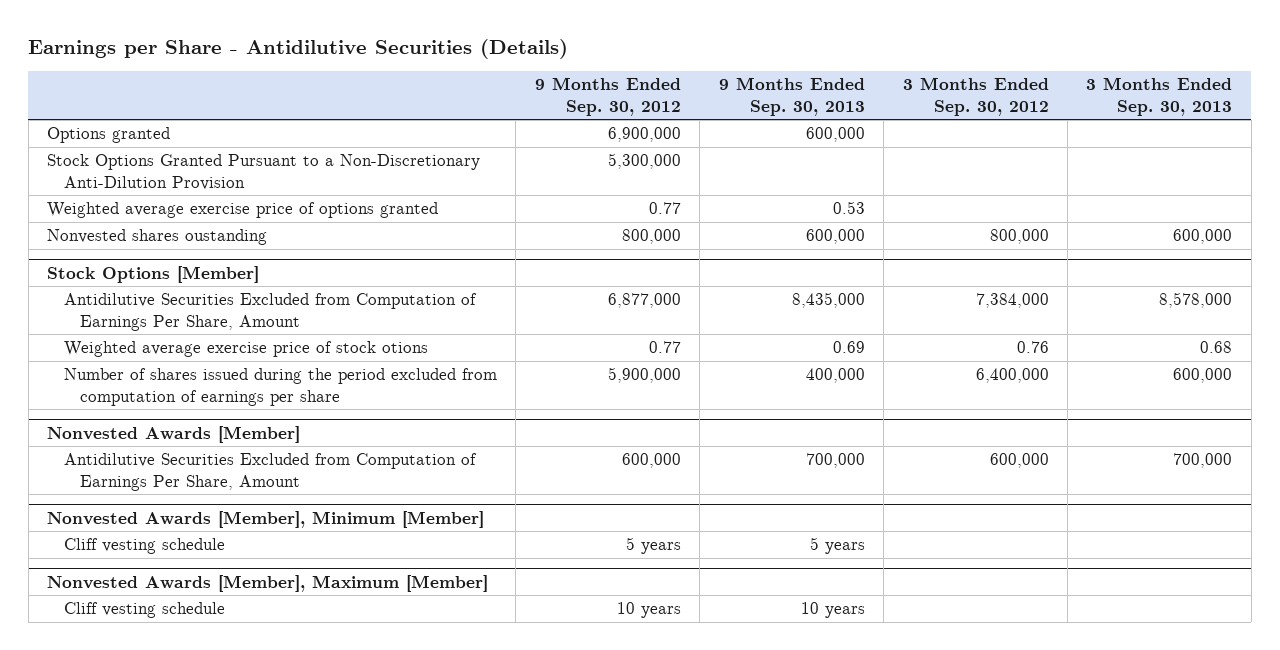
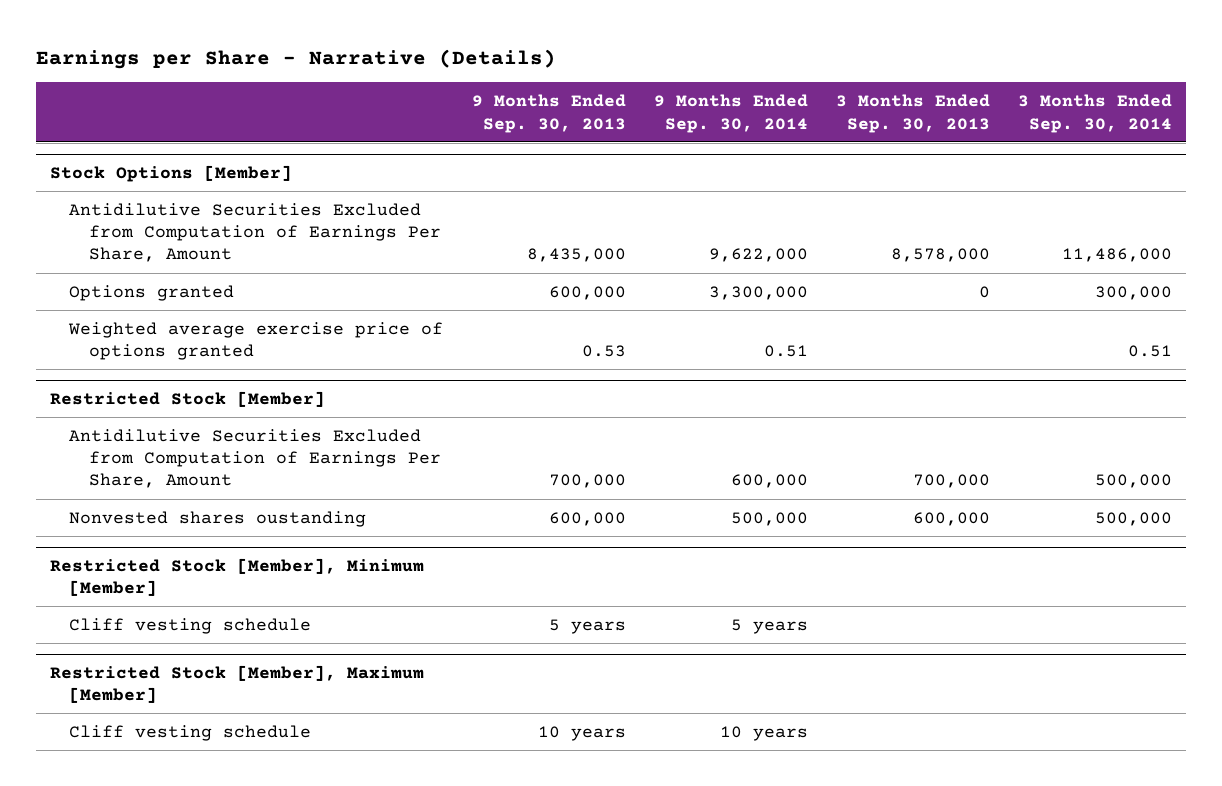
- Earnings per Share - Antidilutive Securities (Details)
+ Earnings per Share - Narrative (Details)
- | 9 Months Ended Sep. 30, 2012 | 9 Months Ended Sep. 30, 2013 | 3 Months Ended Sep. 30, 2012 | 3 Months Ended Sep. 30, 2013
+ | 9 Months Ended Sep. 30, 2013 | 9 Months Ended Sep. 30, 2014 | 3 Months Ended Sep. 30, 2013 | 3 Months Ended Sep. 30, 2014
- Options granted | 6,900,000 | 600,000 | |
- Stock Options Granted Pursuant to a Non-Discretionary Anti-Dilution Provision | 5,300,000 | | |
- Weighted average exercise price of options granted | 0.77 | 0.53 | |
- Nonvested shares oustanding | 800,000 | 600,000 | 800,000 | 600,000
@ Stock Options [Member]
- Weighted average exercise price of stock otions | 0.77 | 0.69 | 0.76 | 0.68
- Number of shares issued during the period excluded from computation of earnings per share | 5,900,000 | 400,000 | 6,400,000 | 600,000
- Nonvested Awards [Member]
@ Stock Options [Member]
+ Options granted | 600,000 | 3,300,000 | 0 | 300,000
+ Weighted average exercise price of options granted | 0.53 | 0.51 | | 0.51
+ Restricted Stock [Member]
- Nonvested Awards [Member], Minimum [Member]
+ Nonvested shares oustanding | 600,000 | 500,000 | 600,000 | 500,000
+ Restricted Stock [Member], Minimum [Member]
- Nonvested Awards [Member], Maximum [Member]
+ Restricted Stock [Member], Maximum [Member]

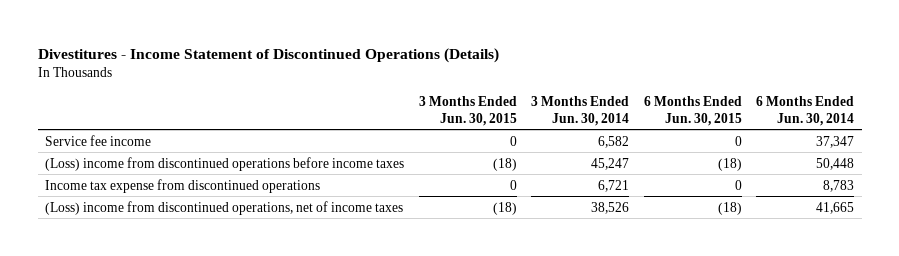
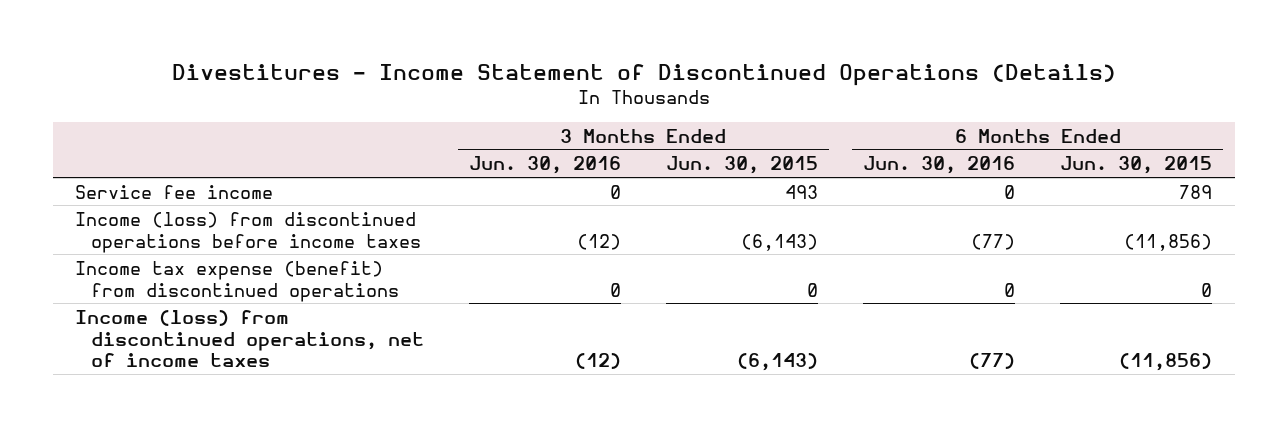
- | 3 Months Ended Jun. 30, 2015 | 3 Months Ended Jun. 30, 2014 | 6 Months Ended Jun. 30, 2015 | 6 Months Ended Jun. 30, 2014
+ | 3 Months Ended Jun. 30, 2016 | 3 Months Ended Jun. 30, 2015 | 6 Months Ended Jun. 30, 2016 | 6 Months Ended Jun. 30, 2015
- Service fee income | 0 | 6,582 | 0 | 37,347
- (Loss) income from discontinued operations before income taxes | (18) | 45,247 | (18) | 50,448
- Income tax expense from discontinued operations | 0 | 6,721 | 0 | 8,783
- (Loss) income from discontinued operations, net of income taxes | (18) | 38,526 | (18) | 41,665
+ Service fee income | 0 | 493 | 0 | 789
+ Income (loss) from discontinued operations before income taxes | (12) | (6,143) | (77) | (11,856)
+ Income tax expense (benefit) from discontinued operations | 0 | 0 | 0 | 0
+ Income (loss) from discontinued operations, net of income taxes | (12) | (6,143) | (77) | (11,856)

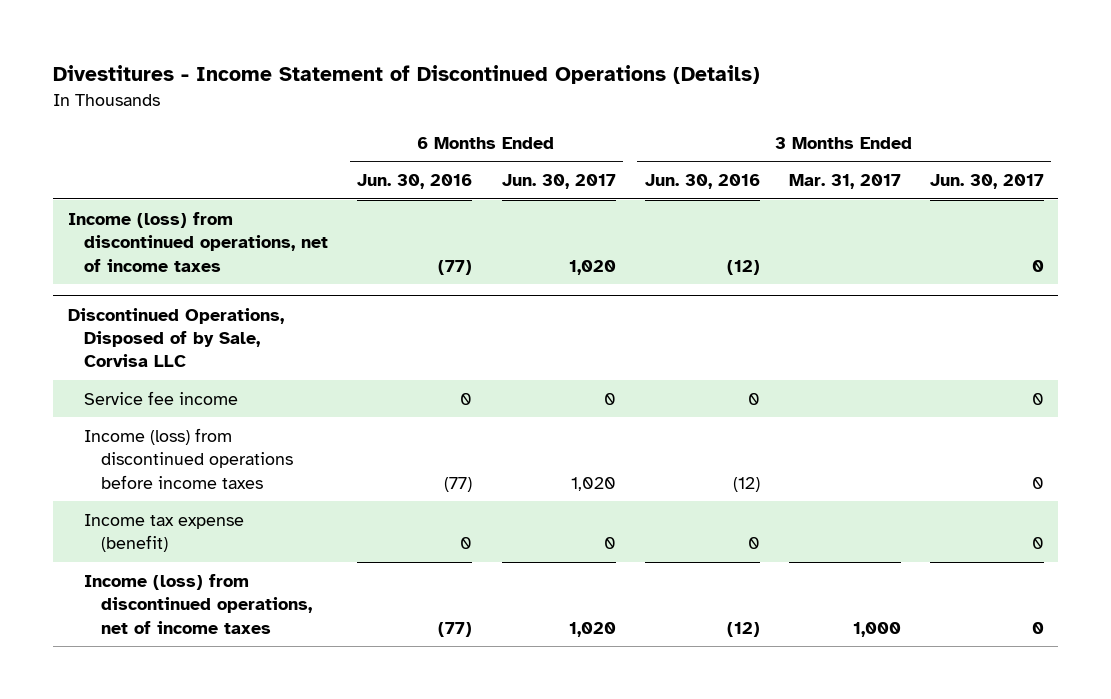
- | 3 Months Ended Jun. 30, 2016 | 3 Months Ended Jun. 30, 2015 | 6 Months Ended Jun. 30, 2016 | 6 Months Ended Jun. 30, 2015
+ | 6 Months Ended Jun. 30, 2016 | 6 Months Ended Jun. 30, 2017 | 3 Months Ended Jun. 30, 2016 | 3 Months Ended Mar. 31, 2017 | 3 Months Ended Jun. 30, 2017
+ Income (loss) from discontinued operations, net of income taxes | (77) | 1,020 | (12) | | 0
+ Discontinued Operations, Disposed of by Sale, Corvisa LLC
- Income tax expense (benefit) from discontinued operations | 0 | 0 | 0 | 0
+ Income tax expense (benefit) | 0 | 0 | 0 | | 0

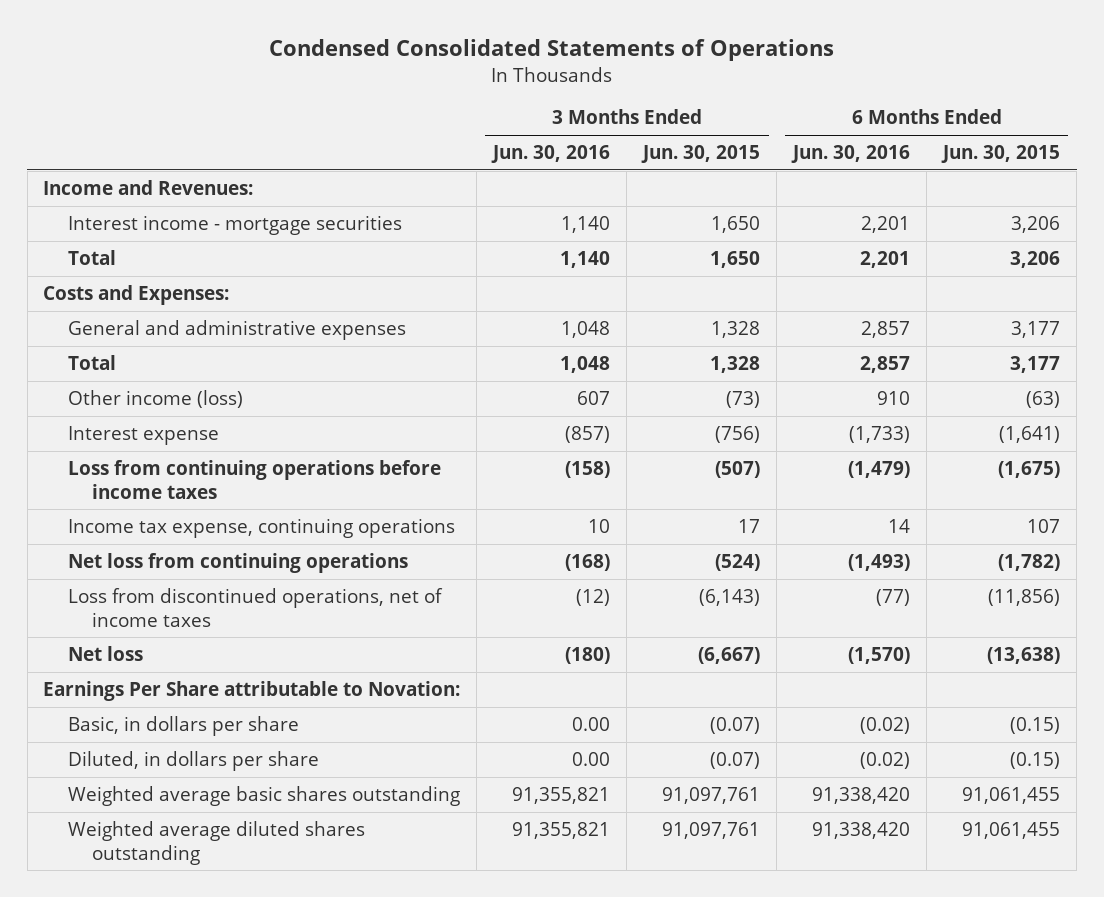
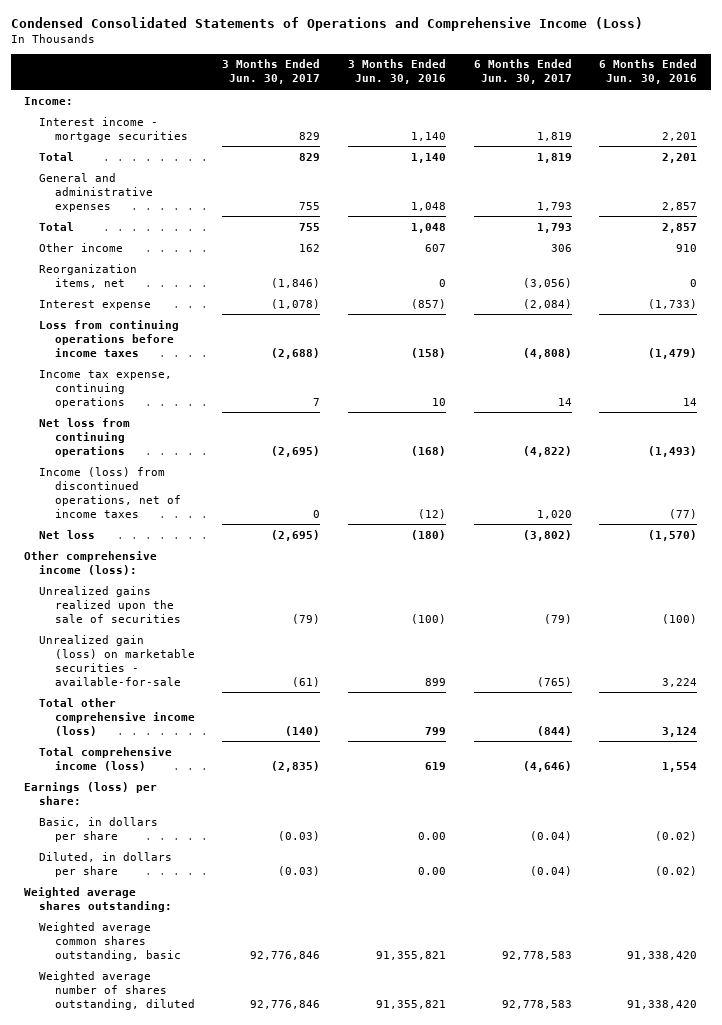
- Condensed Consolidated Statements of Operations
+ Condensed Consolidated Statements of Operations and Comprehensive Income (Loss)
- | 3 Months Ended Jun. 30, 2016 | 3 Months Ended Jun. 30, 2015 | 6 Months Ended Jun. 30, 2016 | 6 Months Ended Jun. 30, 2015
+ | 3 Months Ended Jun. 30, 2017 | 3 Months Ended Jun. 30, 2016 | 6 Months Ended Jun. 30, 2017 | 6 Months Ended Jun. 30, 2016
- Income and Revenues:
+ Income:
- Costs and Expenses:
- Other income (loss) | 607 | (73) | 910 | (63)
+ Other income | 162 | 607 | 306 | 910
+ Reorganization items, net | (1,846) | 0 | (3,056) | 0
- Loss from discontinued operations, net of income taxes | (12) | (6,143) | (77) | (11,856)
+ Income (loss) from discontinued operations, net of income taxes | 0 | (12) | 1,020 | (77)
- Earnings Per Share attributable to Novation:
+ Other comprehensive income (loss):
+ Unrealized gains realized upon the sale of securities | (79) | (100) | (79) | (100)
+ Unrealized gain (loss) on marketable securities - available-for-sale | (61) | 899 | (765) | 3,224
+ Total other comprehensive income (loss) | (140) | 799 | (844) | 3,124
+ Total comprehensive income (loss) | (2,835) | 619 | (4,646) | 1,554
+ Earnings (loss) per share:
- Weighted average basic shares outstanding | 91,355,821 | 91,097,761 | 91,338,420 | 91,061,455
- Weighted average diluted shares outstanding | 91,355,821 | 91,097,761 | 91,338,420 | 91,061,455
+ Weighted average shares outstanding:
+ Weighted average common shares outstanding, basic | 92,776,846 | 91,355,821 | 92,778,583 | 91,338,420
+ Weighted average number of shares outstanding, diluted | 92,776,846 | 91,355,821 | 92,778,583 | 91,338,420

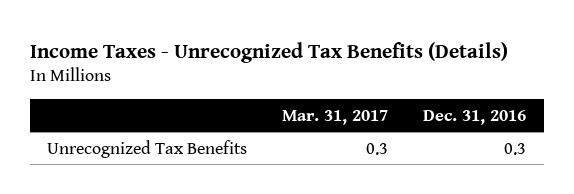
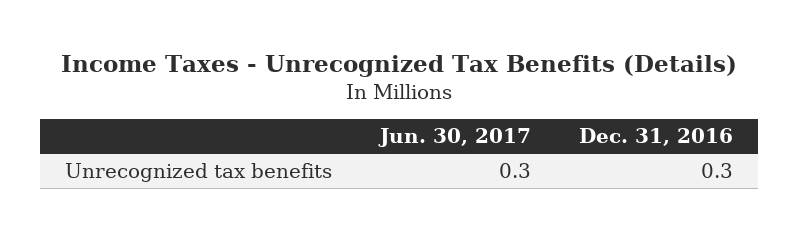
- | Mar. 31, 2017 | Dec. 31, 2016
+ | Jun. 30, 2017 | Dec. 31, 2016
- Unrecognized Tax Benefits | 0.3 | 0.3
+ Unrecognized tax benefits | 0.3 | 0.3

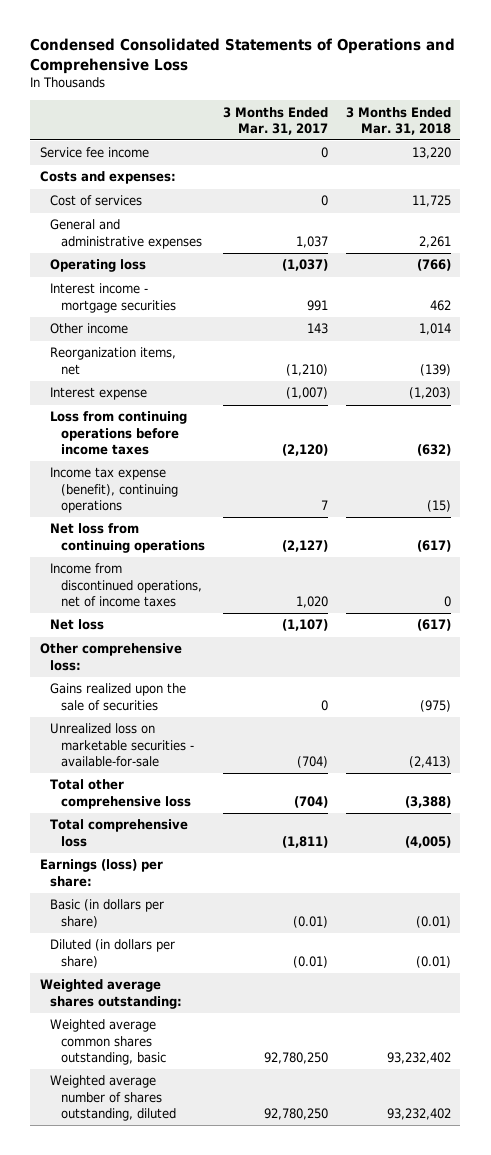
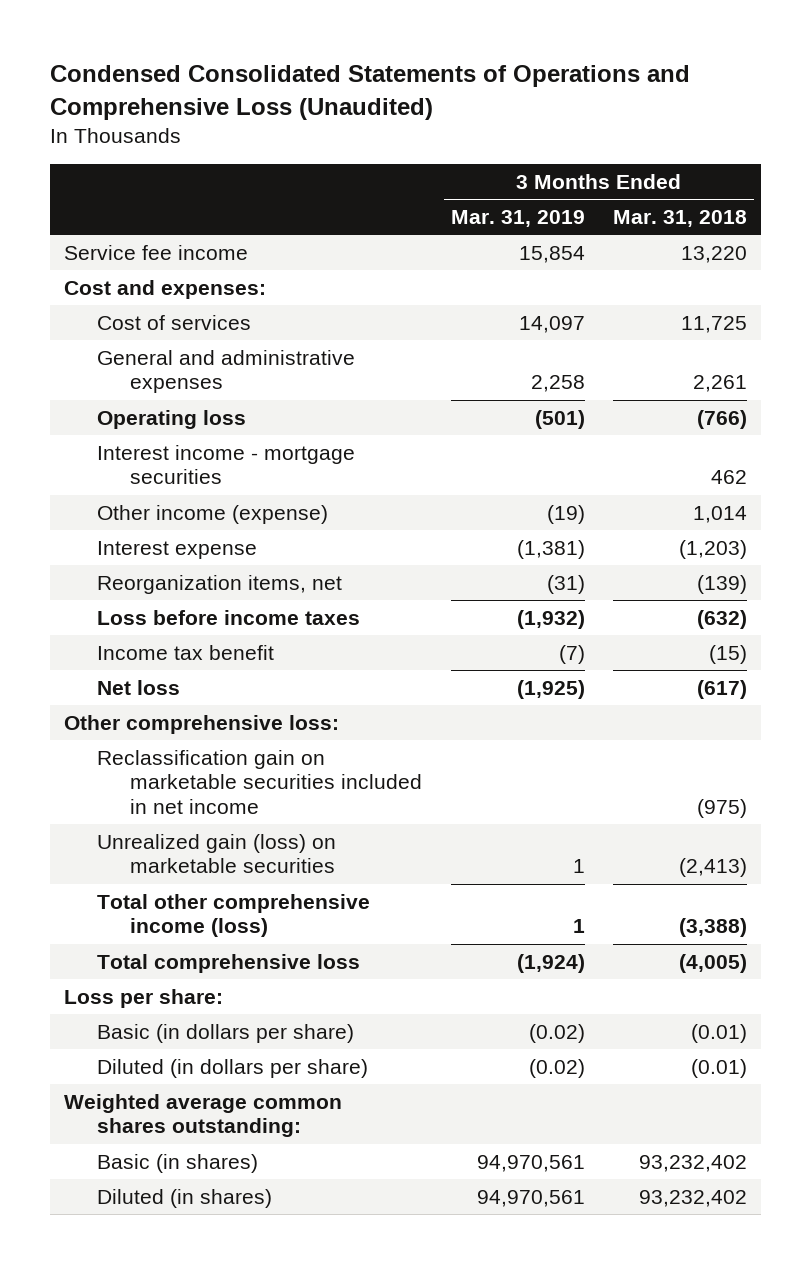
- Condensed Consolidated Statements of Operations and Comprehensive Loss
+ Condensed Consolidated Statements of Operations and Comprehensive Loss (Unaudited)
- | 3 Months Ended Mar. 31, 2017 | 3 Months Ended Mar. 31, 2018
+ | 3 Months Ended Mar. 31, 2019 | 3 Months Ended Mar. 31, 2018
- Costs and expenses:
+ Cost and expenses:
- Other income | 143 | 1,014
+ Other income (expense) | (19) | 1,014
- Loss from continuing operations before income taxes | (2,120) | (632)
- Income tax expense (benefit), continuing operations | 7 | (15)
- Net loss from continuing operations | (2,127) | (617)
- Income from discontinued operations, net of income taxes | 1,020 | 0
moved down: Reorganization items, net | (31) | (139)
+ Loss before income taxes | (1,932) | (632)
+ Income tax benefit | (7) | (15)
- Gains realized upon the sale of securities | 0 | (975)
- Unrealized loss on marketable securities - available-for-sale | (704) | (2,413)
- Total other comprehensive loss | (704) | (3,388)
+ Reclassification gain on marketable securities included in net income | | (975)
+ Unrealized gain (loss) on marketable securities | 1 | (2,413)
+ Total other comprehensive income (loss) | 1 | (3,388)
- Earnings (loss) per share:
+ Loss per share:
- Weighted average shares outstanding:
- Weighted average common shares outstanding, basic | 92,780,250 | 93,232,402
- Weighted average number of shares outstanding, diluted | 92,780,250 | 93,232,402
+ Weighted average common shares outstanding:
+ Basic (in shares) | 94,970,561 | 93,232,402
+ Diluted (in shares) | 94,970,561 | 93,232,402

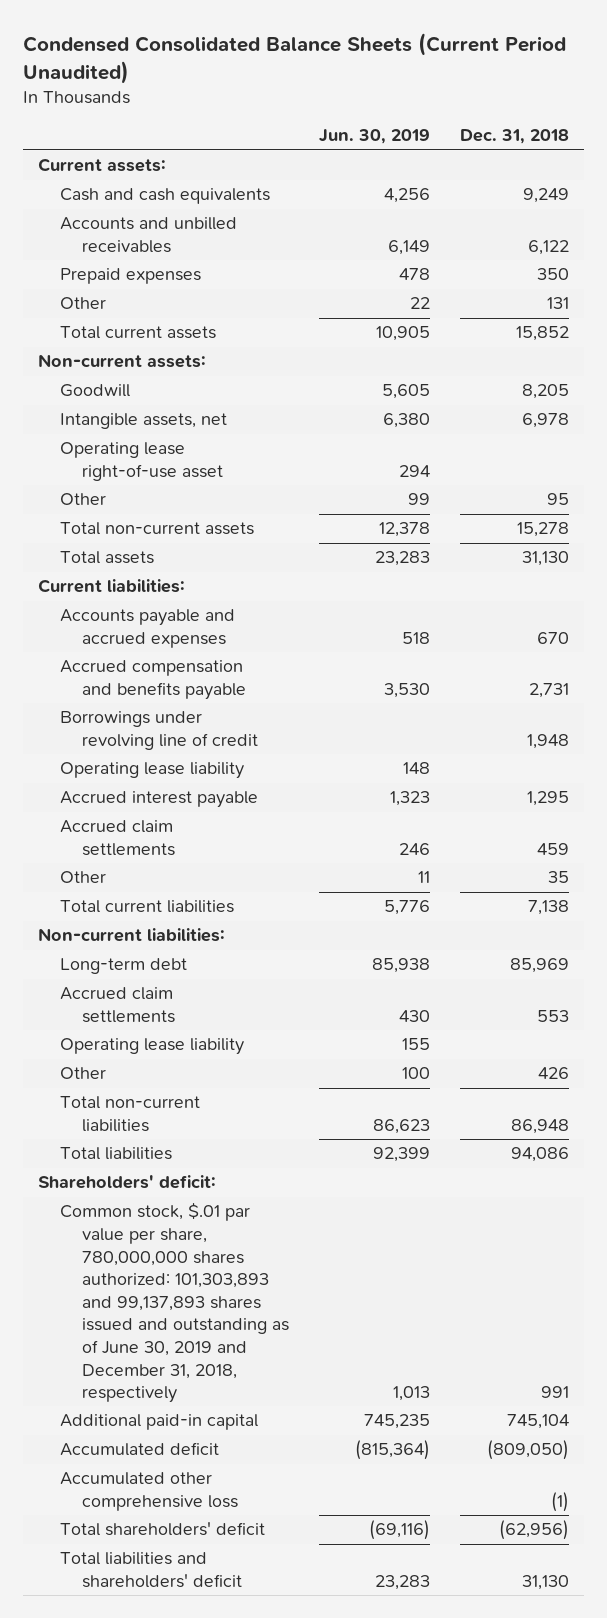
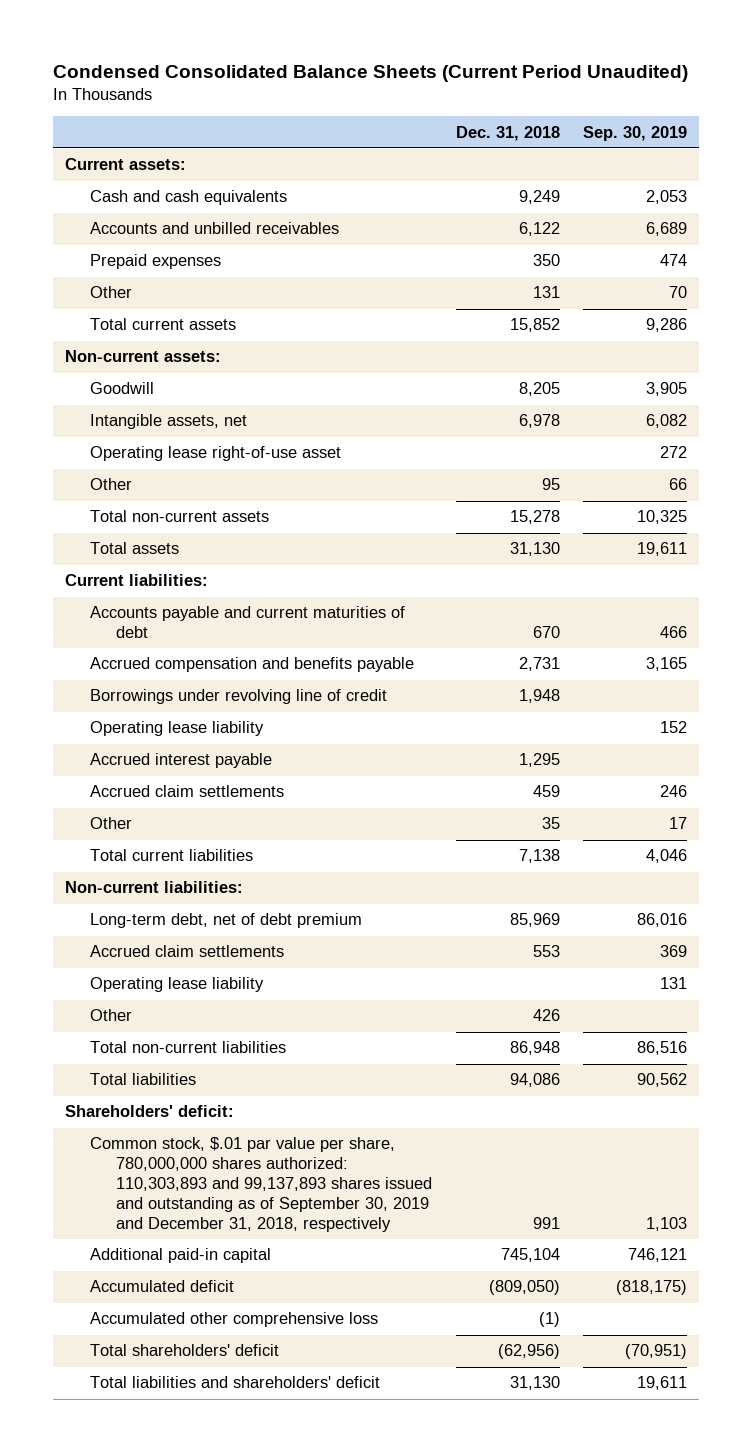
- | Jun. 30, 2019 | Dec. 31, 2018
+ | Dec. 31, 2018 | Sep. 30, 2019
- Accounts payable and accrued expenses | 518 | 670
+ Accounts payable and current maturities of debt | 670 | 466
- Long-term debt | 85,938 | 85,969
+ Long-term debt, net of debt premium | 85,969 | 86,016
- Common stock, $.01 par value per share, 780,000,000 shares authorized: 101,303,893 and 99,137,893 shares issued and outstanding as of June 30, 2019 and December 31, 2018, respectively | 1,013 | 991
+ Common stock, $.01 par value per share, 780,000,000 shares authorized: 110,303,893 and 99,137,893 shares issued and outstanding as of September 30, 2019 and December 31, 2018, respectively | 991 | 1,103

